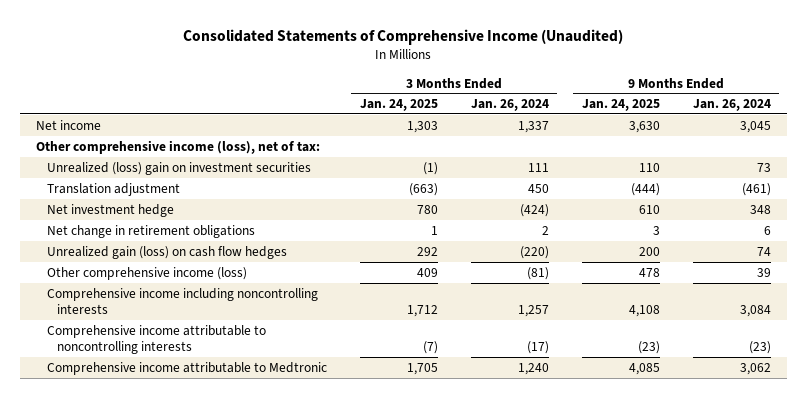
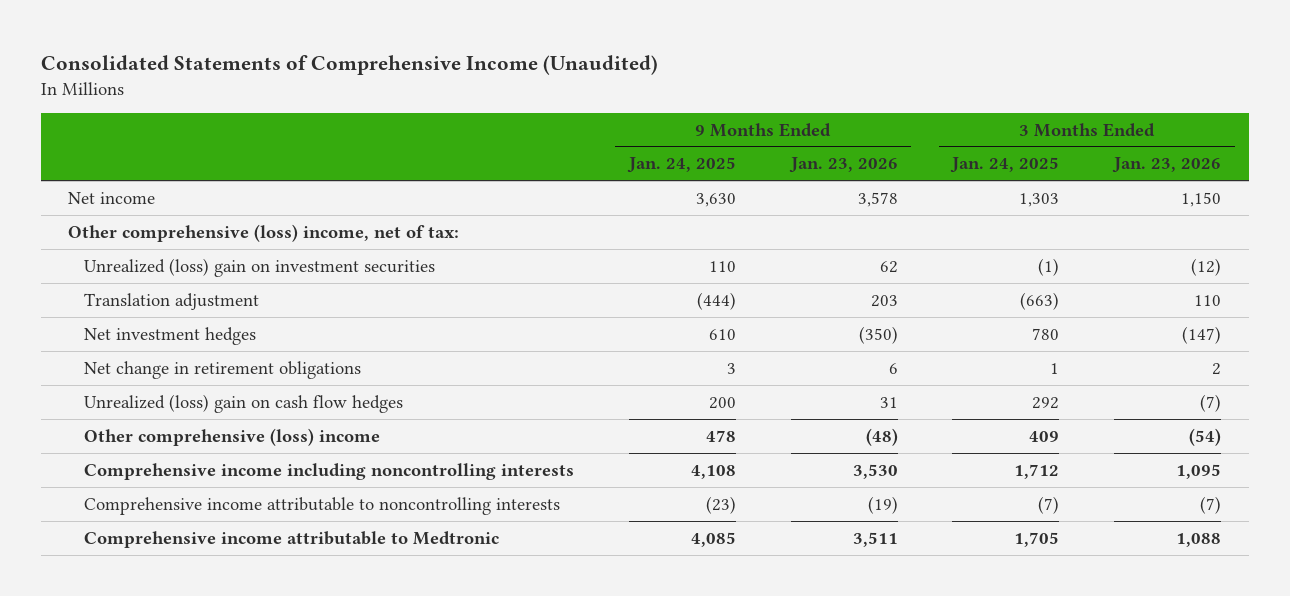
- | 3 Months Ended Jan. 24, 2025 | 3 Months Ended Jan. 26, 2024 | 9 Months Ended Jan. 24, 2025 | 9 Months Ended Jan. 26, 2024
+ | 9 Months Ended Jan. 24, 2025 | 9 Months Ended Jan. 23, 2026 | 3 Months Ended Jan. 24, 2025 | 3 Months Ended Jan. 23, 2026
- Other comprehensive income (loss), net of tax:
+ Other comprehensive (loss) income, net of tax:
- Net investment hedge | 780 | (424) | 610 | 348
+ Net investment hedges | 610 | (350) | 780 | (147)
- Unrealized gain (loss) on cash flow hedges | 292 | (220) | 200 | 74
- Other comprehensive income (loss) | 409 | (81) | 478 | 39
+ Unrealized (loss) gain on cash flow hedges | 200 | 31 | 292 | (7)
+ Other comprehensive (loss) income | 478 | (48) | 409 | (54)

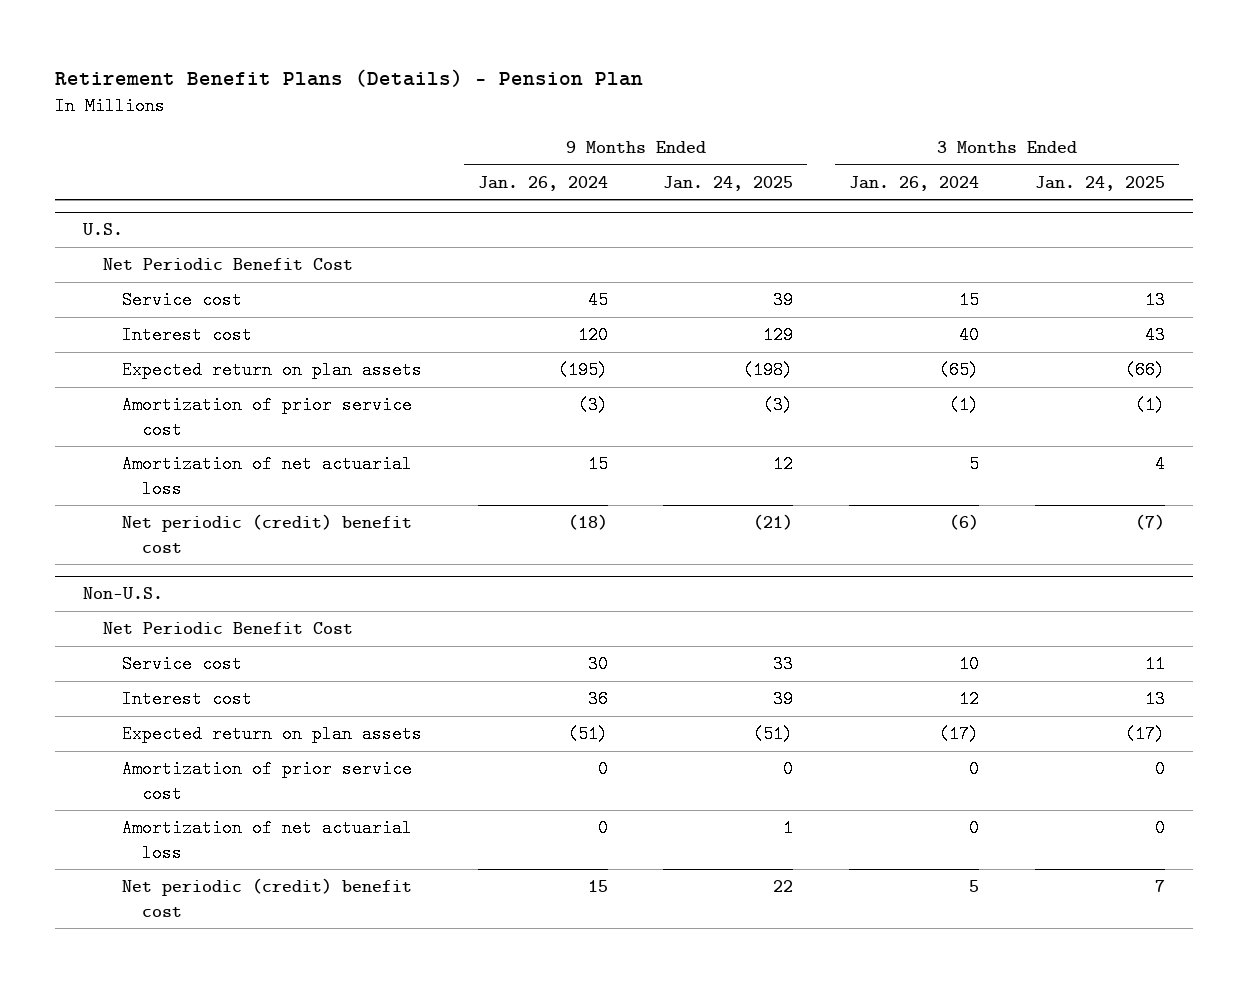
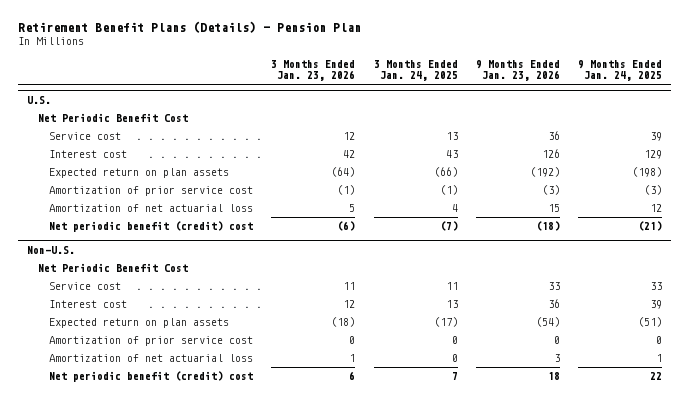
- | 9 Months Ended Jan. 26, 2024 | 9 Months Ended Jan. 24, 2025 | 3 Months Ended Jan. 26, 2024 | 3 Months Ended Jan. 24, 2025
+ | 3 Months Ended Jan. 23, 2026 | 3 Months Ended Jan. 24, 2025 | 9 Months Ended Jan. 23, 2026 | 9 Months Ended Jan. 24, 2025
@ U.S.
- Net periodic (credit) benefit cost | (18) | (21) | (6) | (7)
+ Net periodic benefit (credit) cost | (6) | (7) | (18) | (21)
@ Non-U.S.
- Net periodic (credit) benefit cost | 15 | 22 | 5 | 7
+ Net periodic benefit (credit) cost | 6 | 7 | 18 | 22

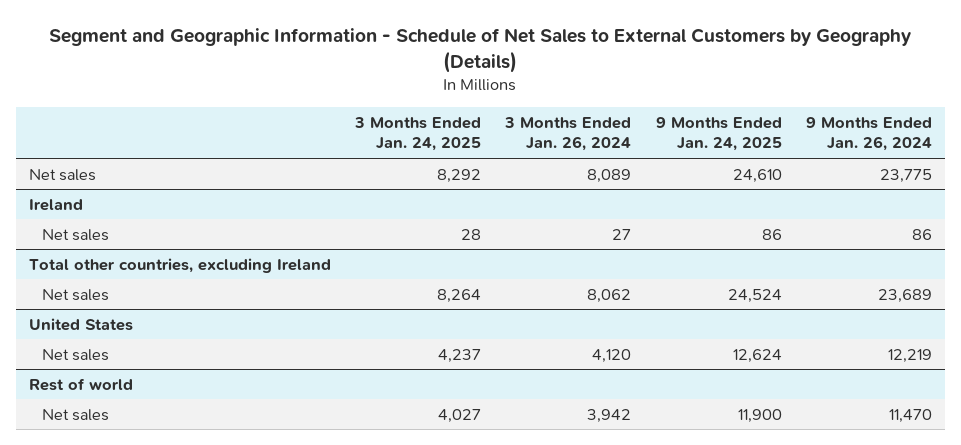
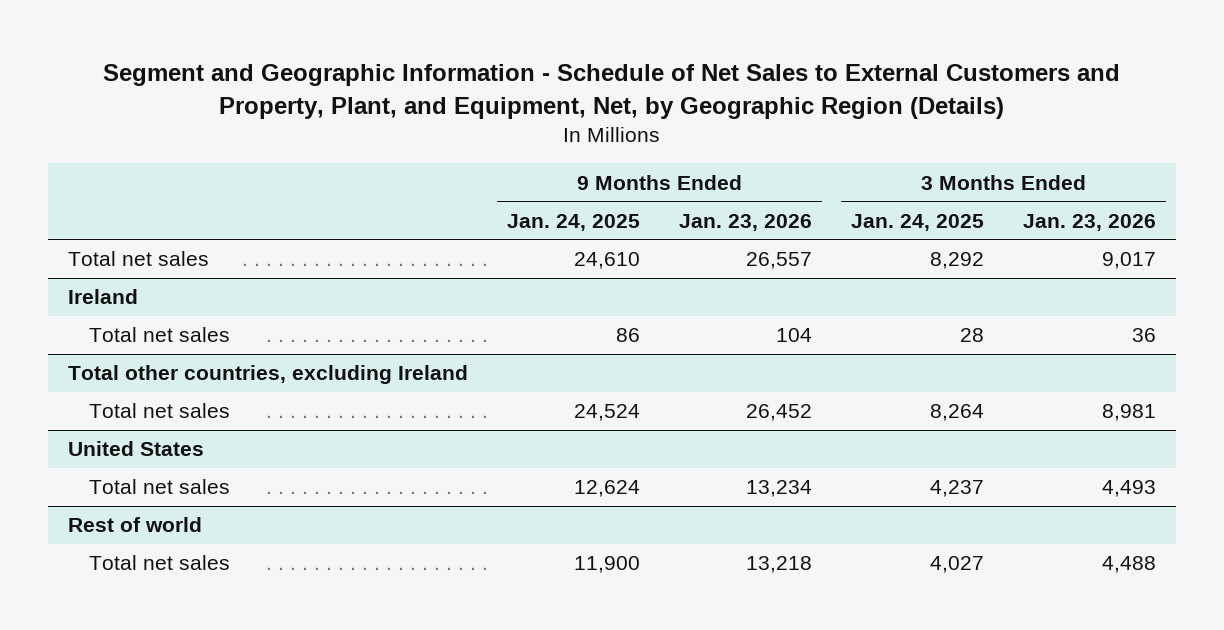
- Segment and Geographic Information - Schedule of Net Sales to External Customers by Geography (Details)
+ Segment and Geographic Information - Schedule of Net Sales to External Customers and Property, Plant, and Equipment, Net, by Geographic Region (Details)
- | 3 Months Ended Jan. 24, 2025 | 3 Months Ended Jan. 26, 2024 | 9 Months Ended Jan. 24, 2025 | 9 Months Ended Jan. 26, 2024
+ | 9 Months Ended Jan. 24, 2025 | 9 Months Ended Jan. 23, 2026 | 3 Months Ended Jan. 24, 2025 | 3 Months Ended Jan. 23, 2026
- Net sales | 8,292 | 8,089 | 24,610 | 23,775
+ Total net sales | 24,610 | 26,557 | 8,292 | 9,017
@ Ireland
- Net sales | 28 | 27 | 86 | 86
+ Total net sales | 86 | 104 | 28 | 36
@ Total other countries, excluding Ireland
- Net sales | 8,264 | 8,062 | 24,524 | 23,689
+ Total net sales | 24,524 | 26,452 | 8,264 | 8,981
@ United States
- Net sales | 4,237 | 4,120 | 12,624 | 12,219
+ Total net sales | 12,624 | 13,234 | 4,237 | 4,493
@ Rest of world
- Net sales | 4,027 | 3,942 | 11,900 | 11,470
+ Total net sales | 11,900 | 13,218 | 4,027 | 4,488

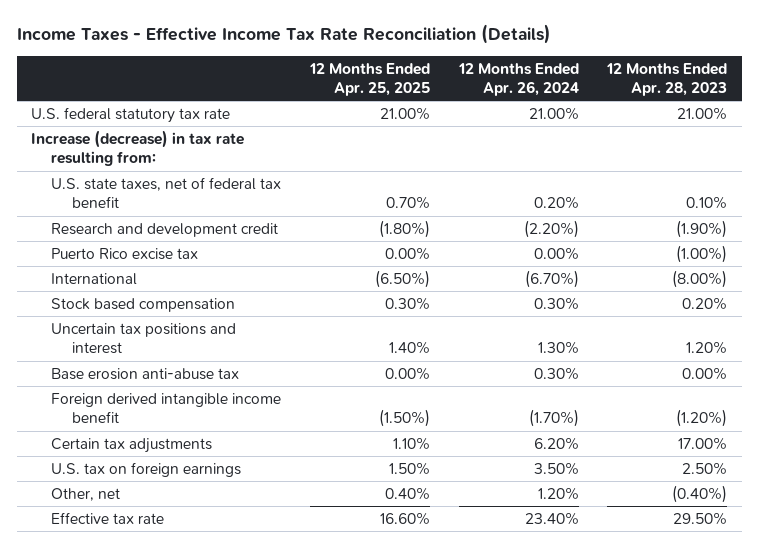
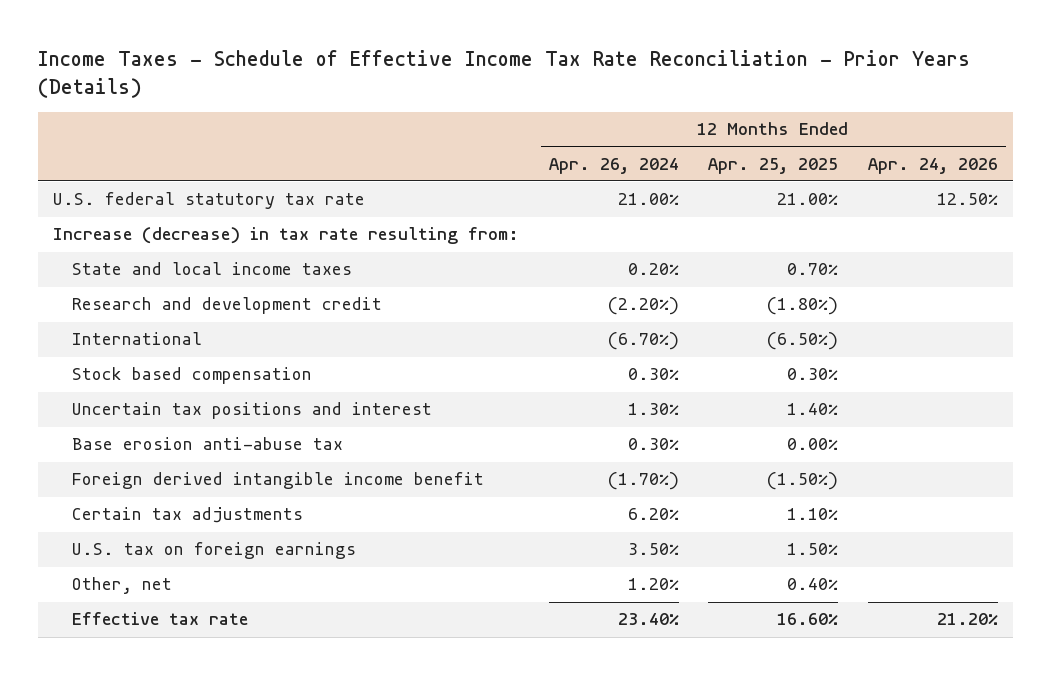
- Income Taxes - Effective Income Tax Rate Reconciliation (Details)
+ Income Taxes - Schedule of Effective Income Tax Rate Reconciliation - Prior Years (Details)
- | 12 Months Ended Apr. 25, 2025 | 12 Months Ended Apr. 26, 2024 | 12 Months Ended Apr. 28, 2023
+ | 12 Months Ended Apr. 26, 2024 | 12 Months Ended Apr. 25, 2025 | 12 Months Ended Apr. 24, 2026
- U.S. state taxes, net of federal tax benefit | 0.70% | 0.20% | 0.10%
+ State and local income taxes | 0.20% | 0.70% |
- Puerto Rico excise tax | 0.00% | 0.00% | (1.00%)

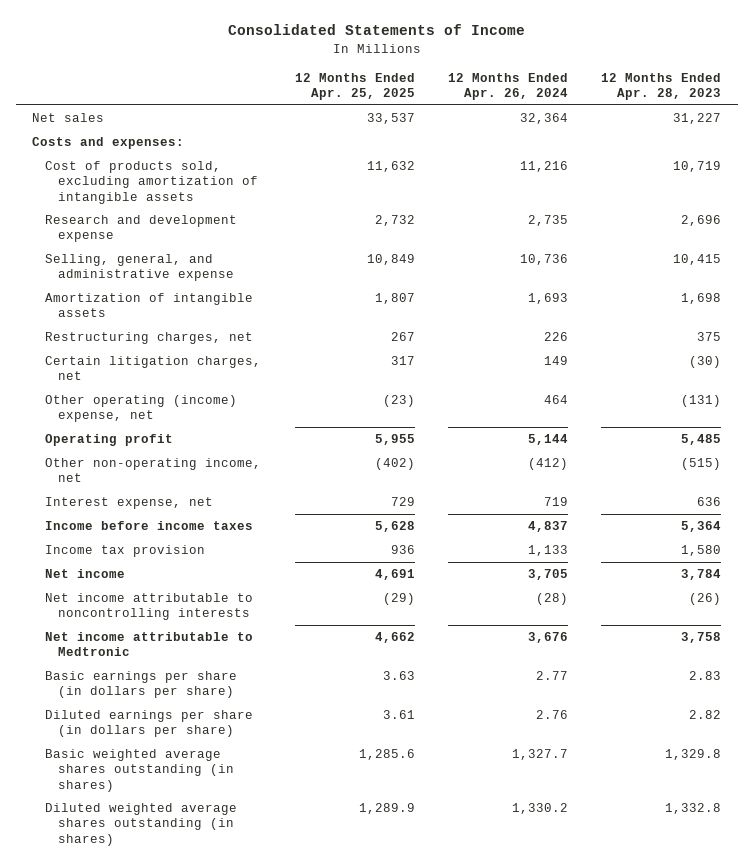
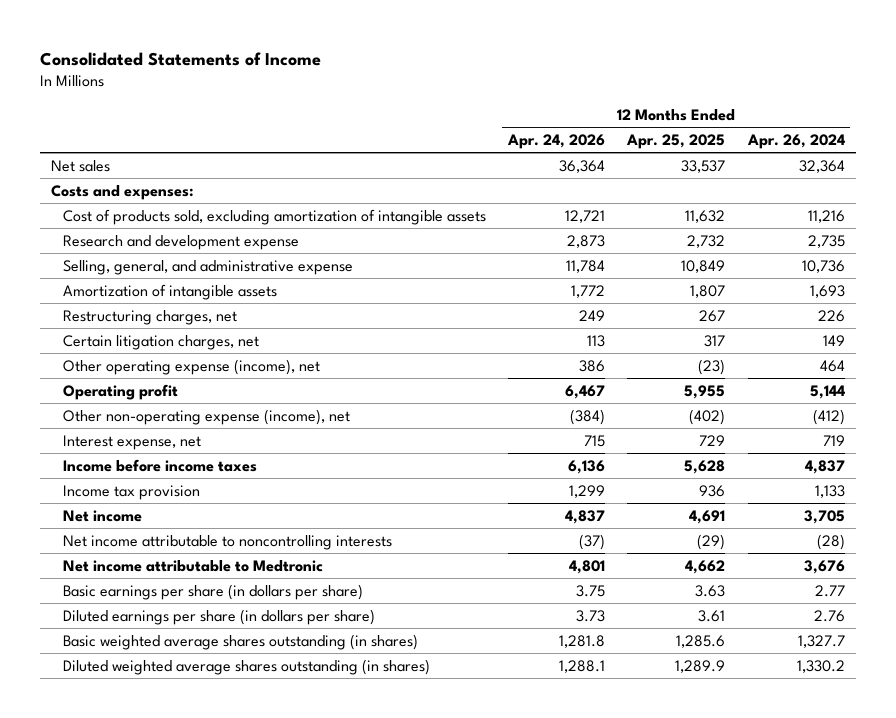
- | 12 Months Ended Apr. 25, 2025 | 12 Months Ended Apr. 26, 2024 | 12 Months Ended Apr. 28, 2023
+ | 12 Months Ended Apr. 24, 2026 | 12 Months Ended Apr. 25, 2025 | 12 Months Ended Apr. 26, 2024
- Other operating (income) expense, net | (23) | 464 | (131)
+ Other operating expense (income), net | 386 | (23) | 464
- Other non-operating income, net | (402) | (412) | (515)
+ Other non-operating expense (income), net | (384) | (402) | (412)

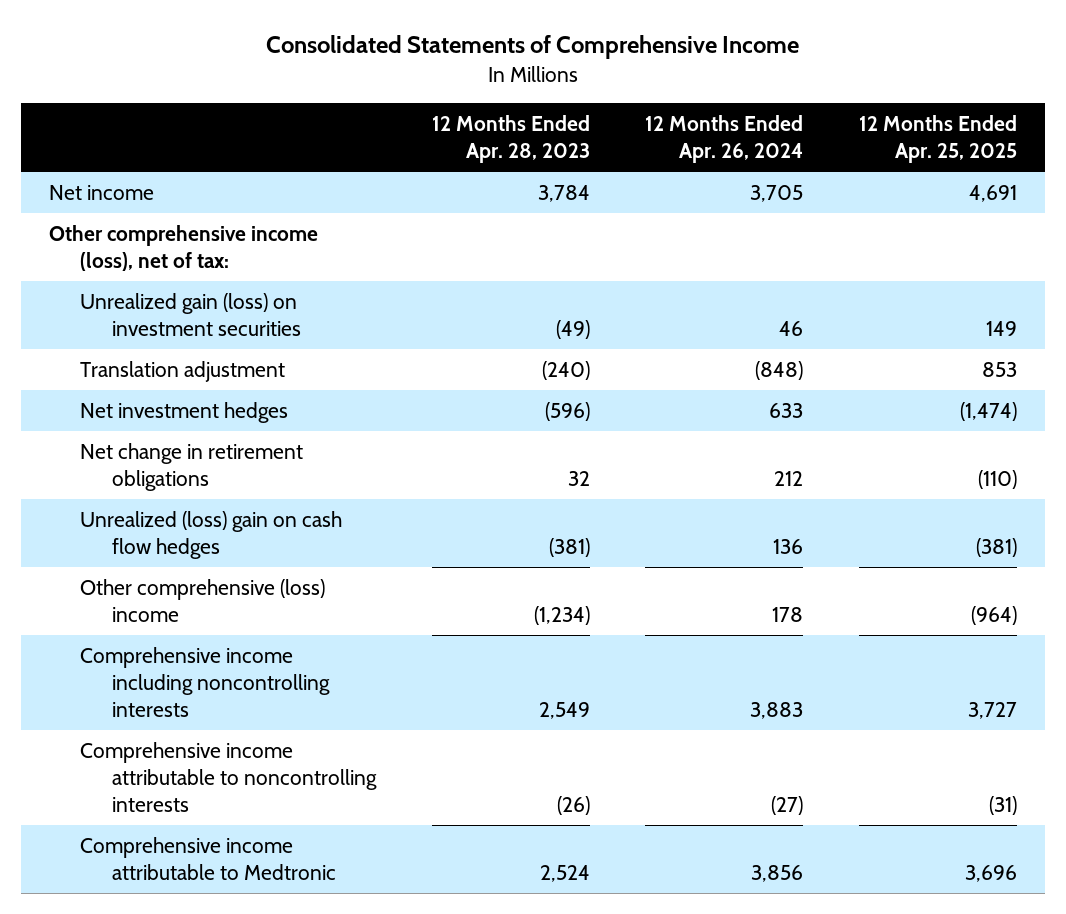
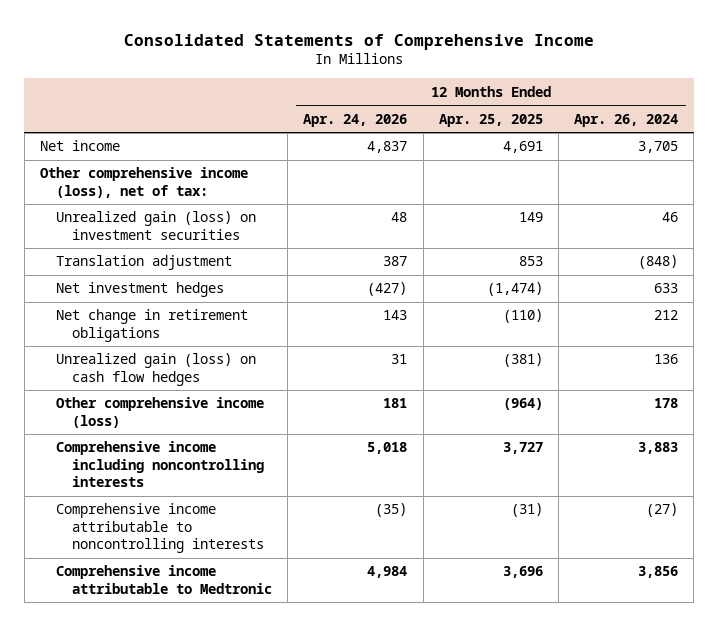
- | 12 Months Ended Apr. 28, 2023 | 12 Months Ended Apr. 26, 2024 | 12 Months Ended Apr. 25, 2025
+ | 12 Months Ended Apr. 24, 2026 | 12 Months Ended Apr. 25, 2025 | 12 Months Ended Apr. 26, 2024
- Unrealized (loss) gain on cash flow hedges | (381) | 136 | (381)
- Other comprehensive (loss) income | (1,234) | 178 | (964)
+ Unrealized gain (loss) on cash flow hedges | 31 | (381) | 136
+ Other comprehensive income (loss) | 181 | (964) | 178

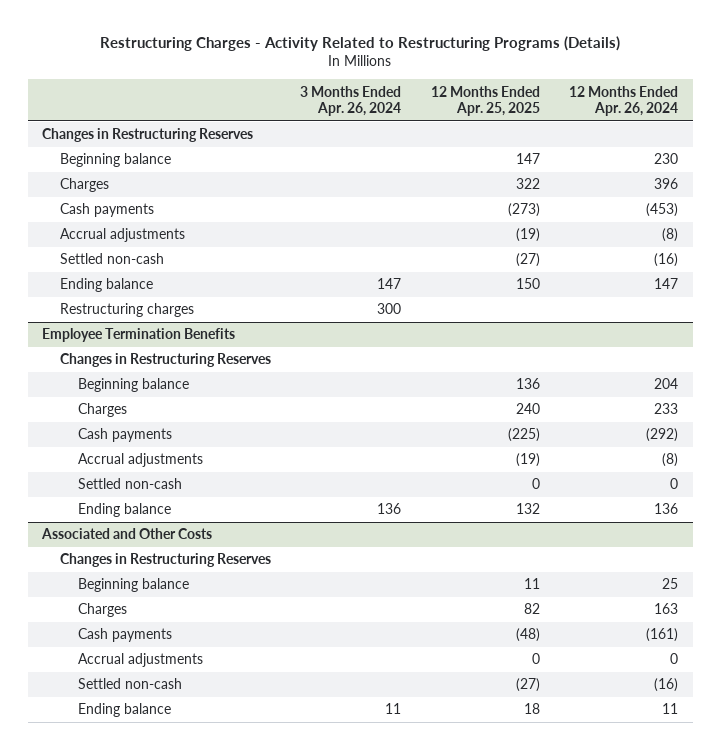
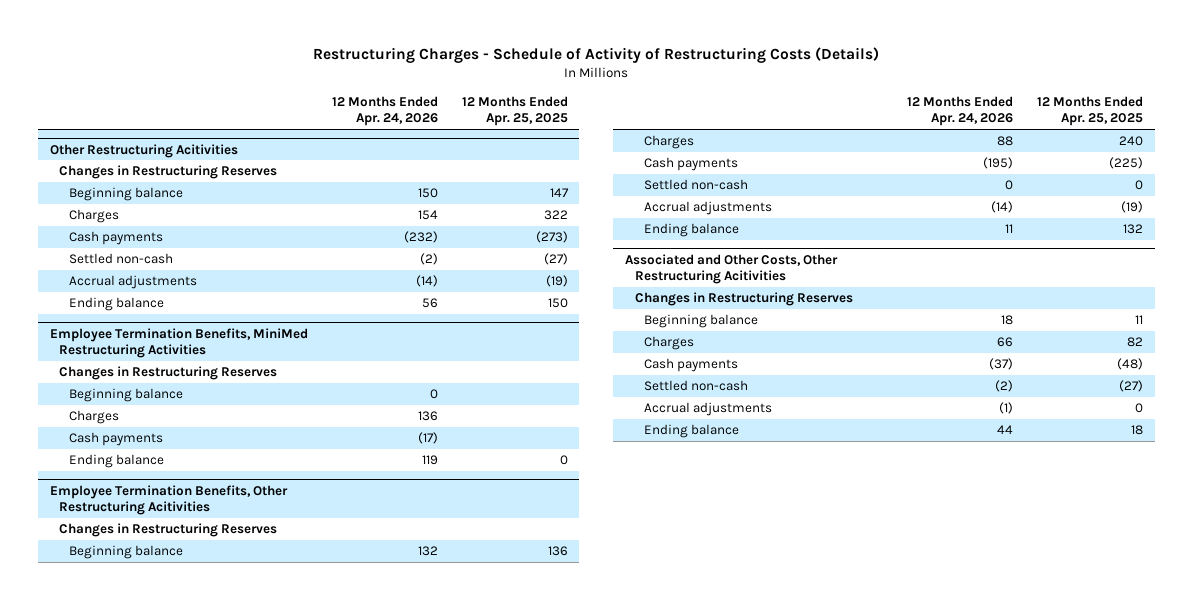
- Restructuring Charges - Activity Related to Restructuring Programs (Details)
+ Restructuring Charges - Schedule of Activity of Restructuring Costs (Details)
- | 3 Months Ended Apr. 26, 2024 | 12 Months Ended Apr. 25, 2025 | 12 Months Ended Apr. 26, 2024
+ | 12 Months Ended Apr. 24, 2026 | 12 Months Ended Apr. 25, 2025
+ Other Restructuring Acitivities
- Accrual adjustments | | (19) | (8)
+ Accrual adjustments | (14) | (19)
- Restructuring charges | 300 | |
- Employee Termination Benefits
+ Employee Termination Benefits, MiniMed Restructuring Activities
+ Beginning balance | 0 |
+ Charges | 136 |
+ Cash payments | (17) |
+ Ending balance | 119 | 0
+ Employee Termination Benefits, Other Restructuring Acitivities
+ Changes in Restructuring Reserves
- Accrual adjustments | | (19) | (8)
+ Accrual adjustments | (14) | (19)
- Associated and Other Costs
+ Associated and Other Costs, Other Restructuring Acitivities
- Accrual adjustments | | 0 | 0
+ Accrual adjustments | (1) | 0

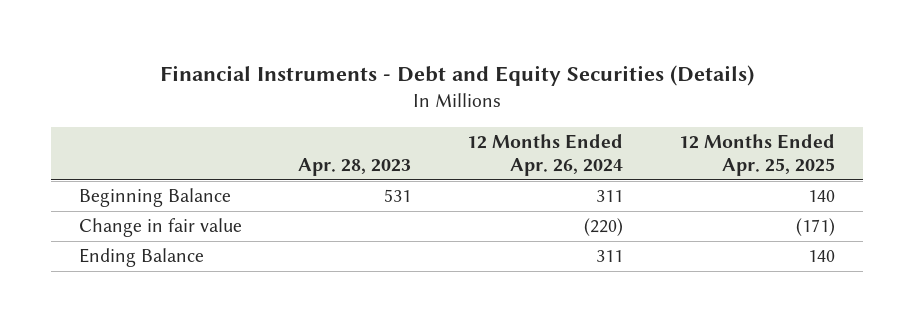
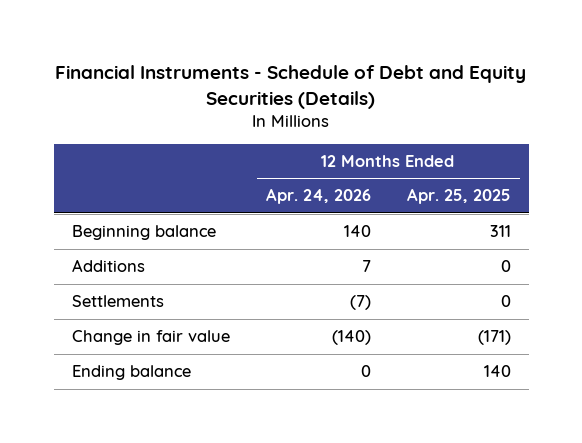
- Financial Instruments - Debt and Equity Securities (Details)
+ Financial Instruments - Schedule of Debt and Equity Securities (Details)
- | Apr. 28, 2023 | 12 Months Ended Apr. 26, 2024 | 12 Months Ended Apr. 25, 2025
+ | 12 Months Ended Apr. 24, 2026 | 12 Months Ended Apr. 25, 2025
- Beginning Balance | 531 | 311 | 140
+ Beginning balance | 140 | 311
+ Additions | 7 | 0
+ Settlements | (7) | 0
- Ending Balance | | 311 | 140
+ Ending balance | 0 | 140

